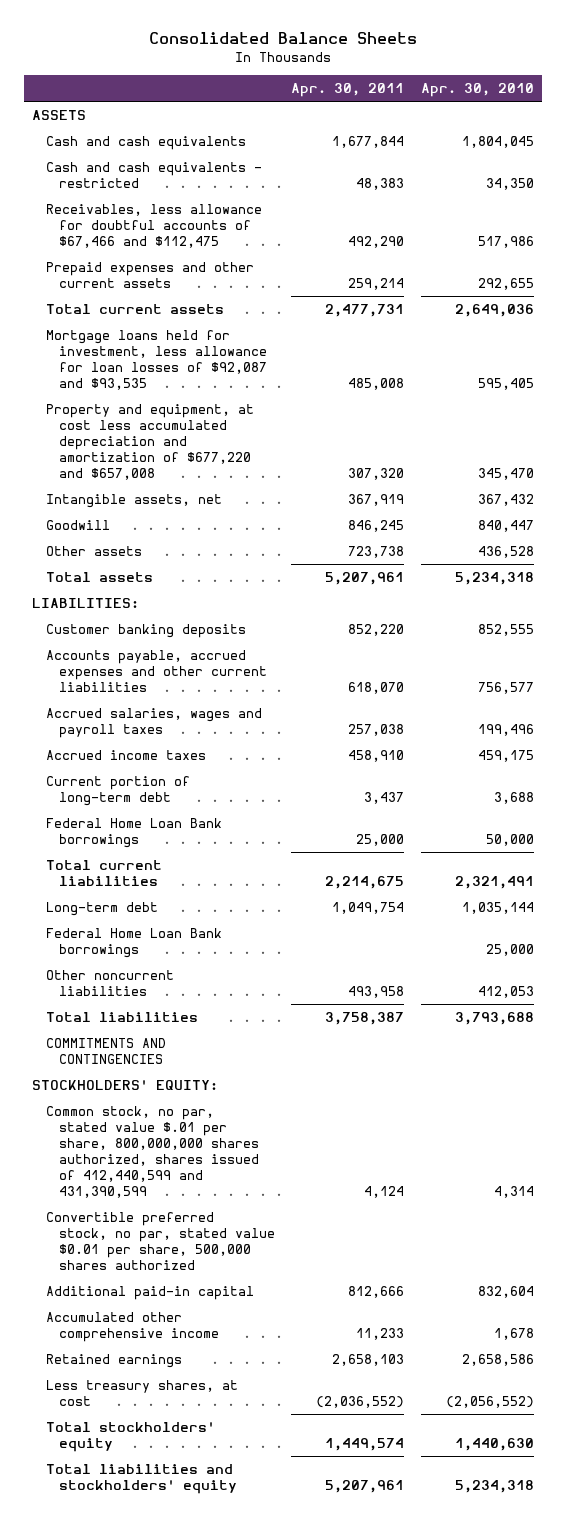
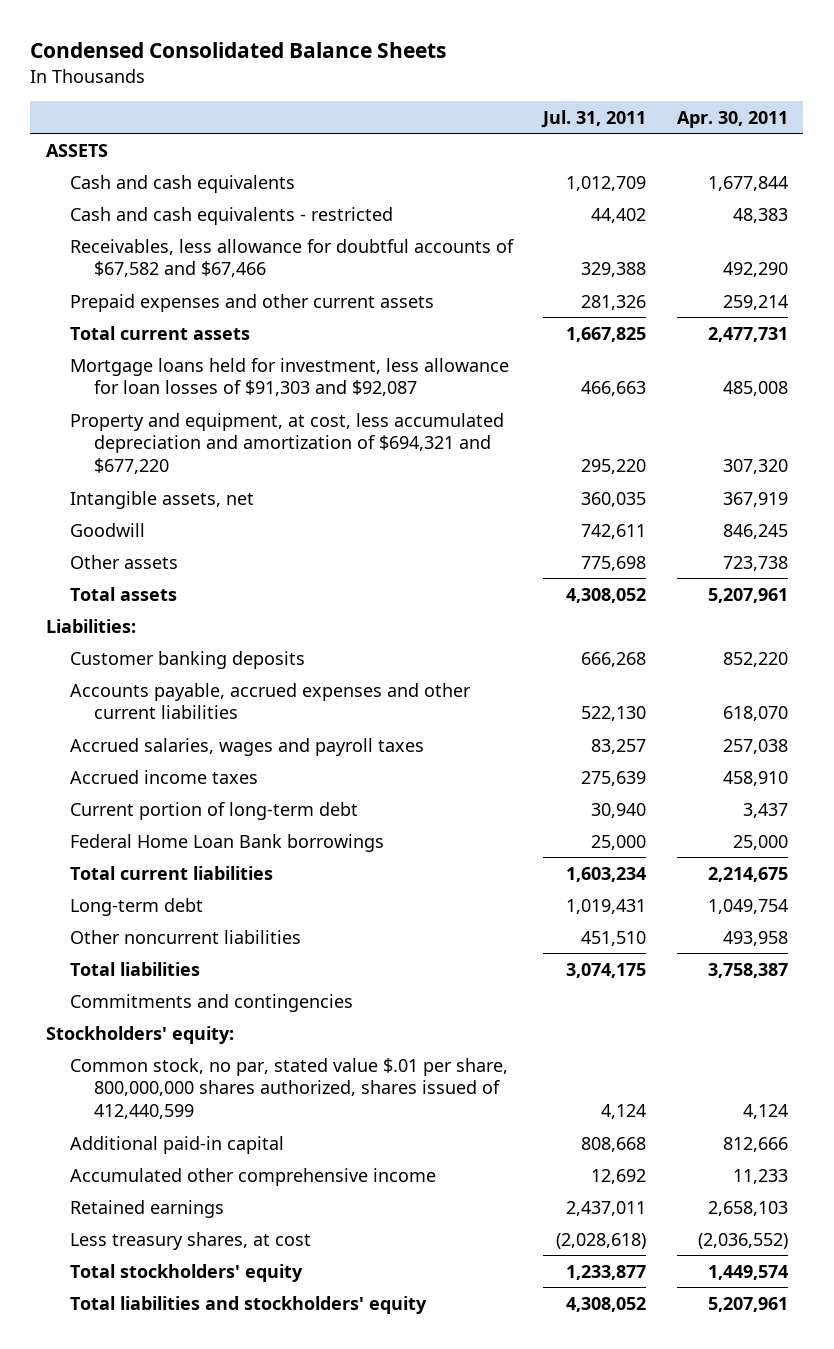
- Consolidated Balance Sheets
+ Condensed Consolidated Balance Sheets
- | Apr. 30, 2011 | Apr. 30, 2010
+ | Jul. 31, 2011 | Apr. 30, 2011
- Receivables, less allowance for doubtful accounts of $67,466 and $112,475 | 492,290 | 517,986
+ Receivables, less allowance for doubtful accounts of $67,582 and $67,466 | 329,388 | 492,290
- Mortgage loans held for investment, less allowance for loan losses of $92,087 and $93,535 | 485,008 | 595,405
- Property and equipment, at cost less accumulated depreciation and amortization of $677,220 and $657,008 | 307,320 | 345,470
+ Mortgage loans held for investment, less allowance for loan losses of $91,303 and $92,087 | 466,663 | 485,008
+ Property and equipment, at cost, less accumulated depreciation and amortization of $694,321 and $677,220 | 295,220 | 307,320
- LIABILITIES:
+ Liabilities:
- Federal Home Loan Bank borrowings | | 25,000
- COMMITMENTS AND CONTINGENCIES
- STOCKHOLDERS' EQUITY:
- Common stock, no par, stated value $.01 per share, 800,000,000 shares authorized, shares issued of 412,440,599 and 431,390,599 | 4,124 | 4,314
- Convertible preferred stock, no par, stated value $0.01 per share, 500,000 shares authorized
+ Commitments and contingencies
+ Stockholders' equity:
+ Common stock, no par, stated value $.01 per share, 800,000,000 shares authorized, shares issued of 412,440,599 | 4,124 | 4,124

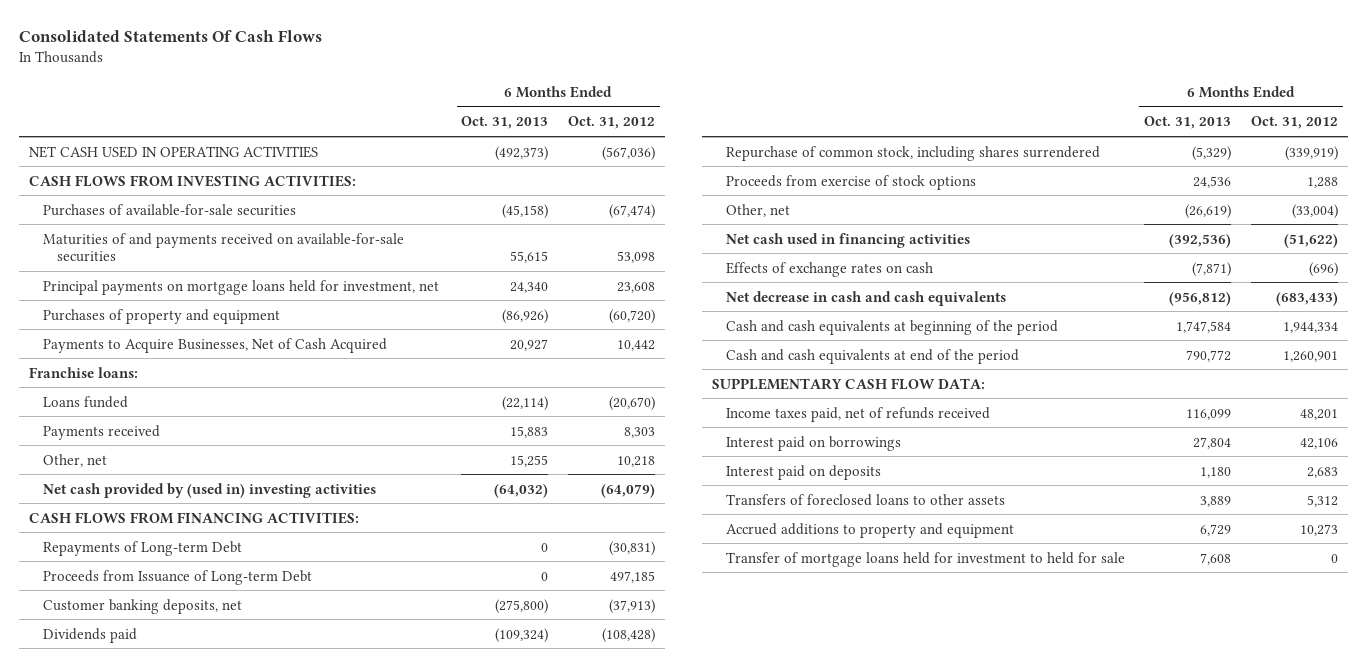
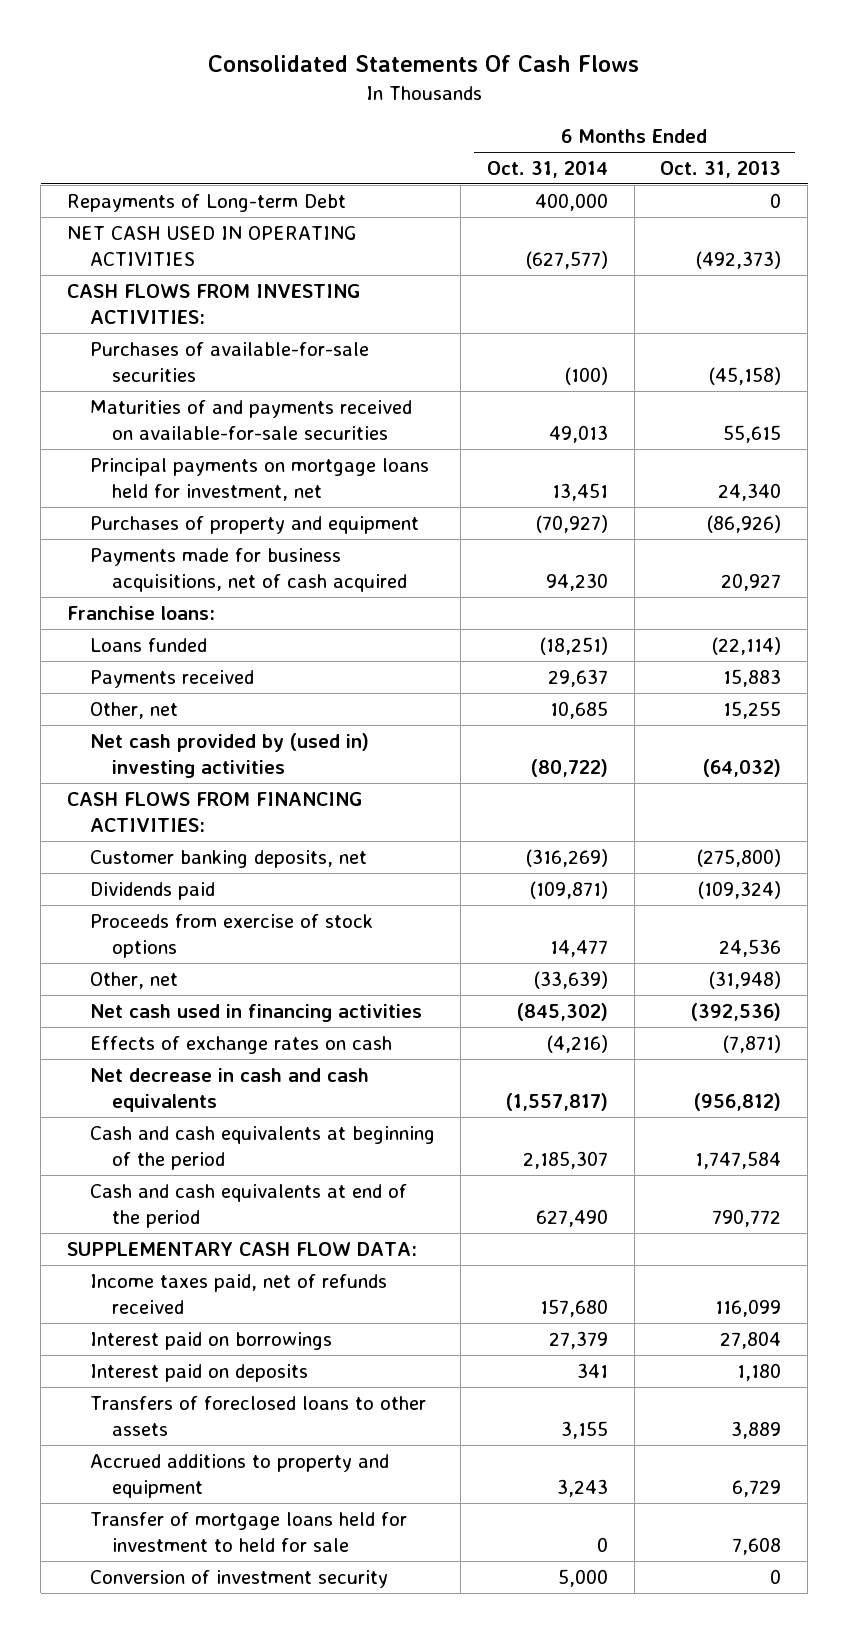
- | 6 Months Ended Oct. 31, 2013 | 6 Months Ended Oct. 31, 2012
+ | 6 Months Ended Oct. 31, 2014 | 6 Months Ended Oct. 31, 2013
moved up: Repayments of Long-term Debt | 400,000 | 0
- Payments to Acquire Businesses, Net of Cash Acquired | 20,927 | 10,442
+ Payments made for business acquisitions, net of cash acquired | 94,230 | 20,927
- Proceeds from Issuance of Long-term Debt | 0 | 497,185
- Repurchase of common stock, including shares surrendered | (5,329) | (339,919)
- Other, net | (26,619) | (33,004)
+ Other, net | (33,639) | (31,948)
+ Conversion of investment security | 5,000 | 0

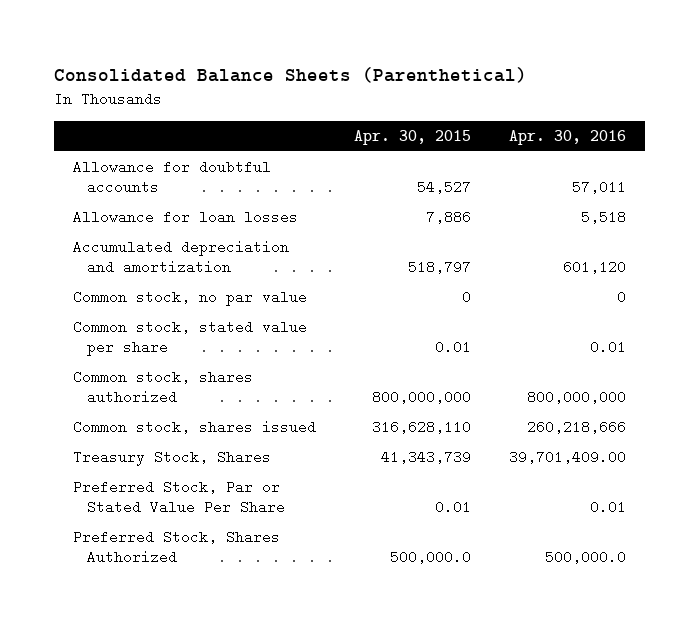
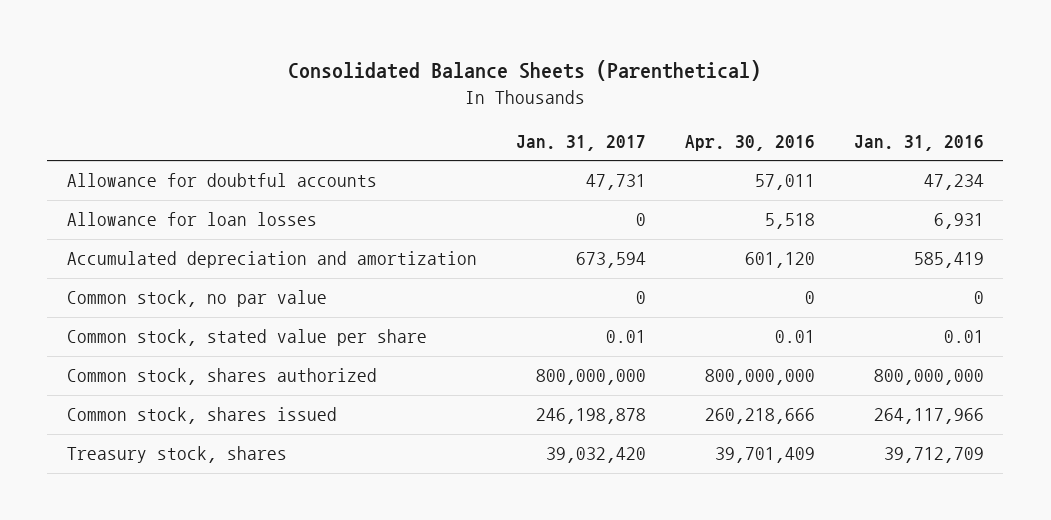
- | Apr. 30, 2015 | Apr. 30, 2016
+ | Jan. 31, 2017 | Apr. 30, 2016 | Jan. 31, 2016
- Treasury Stock, Shares | 41,343,739 | 39,701,409.00
- Preferred Stock, Par or Stated Value Per Share | 0.01 | 0.01
- Preferred Stock, Shares Authorized | 500,000.0 | 500,000.0
+ Treasury stock, shares | 39,032,420 | 39,701,409 | 39,712,709

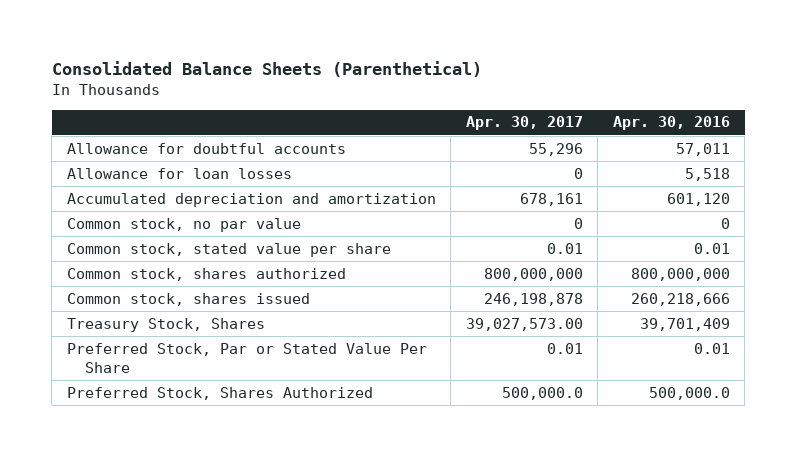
- | Jan. 31, 2017 | Apr. 30, 2016 | Jan. 31, 2016
+ | Apr. 30, 2017 | Apr. 30, 2016
- Treasury stock, shares | 39,032,420 | 39,701,409 | 39,712,709
+ Treasury Stock, Shares | 39,027,573.00 | 39,701,409
+ Preferred Stock, Par or Stated Value Per Share | 0.01 | 0.01
+ Preferred Stock, Shares Authorized | 500,000.0 | 500,000.0

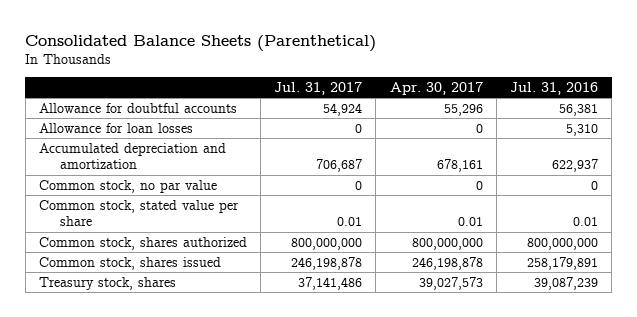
- | Apr. 30, 2017 | Apr. 30, 2016
+ | Jul. 31, 2017 | Apr. 30, 2017 | Jul. 31, 2016
- Treasury Stock, Shares | 39,027,573.00 | 39,701,409
- Preferred Stock, Par or Stated Value Per Share | 0.01 | 0.01
- Preferred Stock, Shares Authorized | 500,000.0 | 500,000.0
+ Treasury stock, shares | 37,141,486 | 39,027,573 | 39,087,239

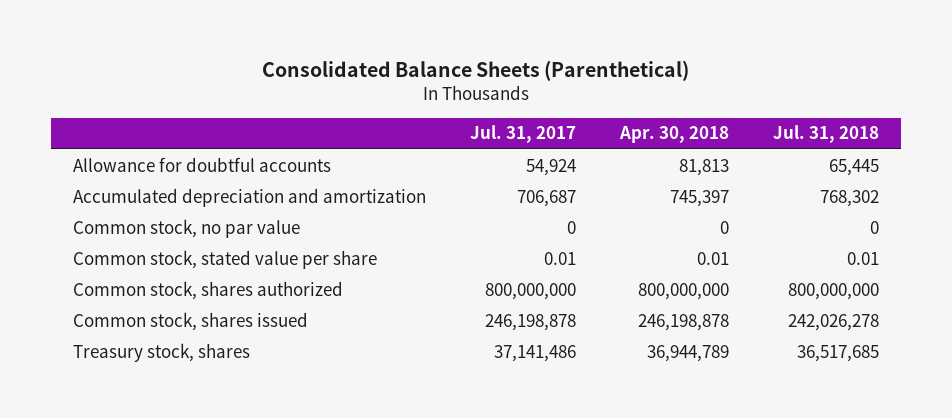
- | Jul. 31, 2017 | Apr. 30, 2017 | Jul. 31, 2016
+ | Jul. 31, 2017 | Apr. 30, 2018 | Jul. 31, 2018
- Allowance for loan losses | 0 | 0 | 5,310

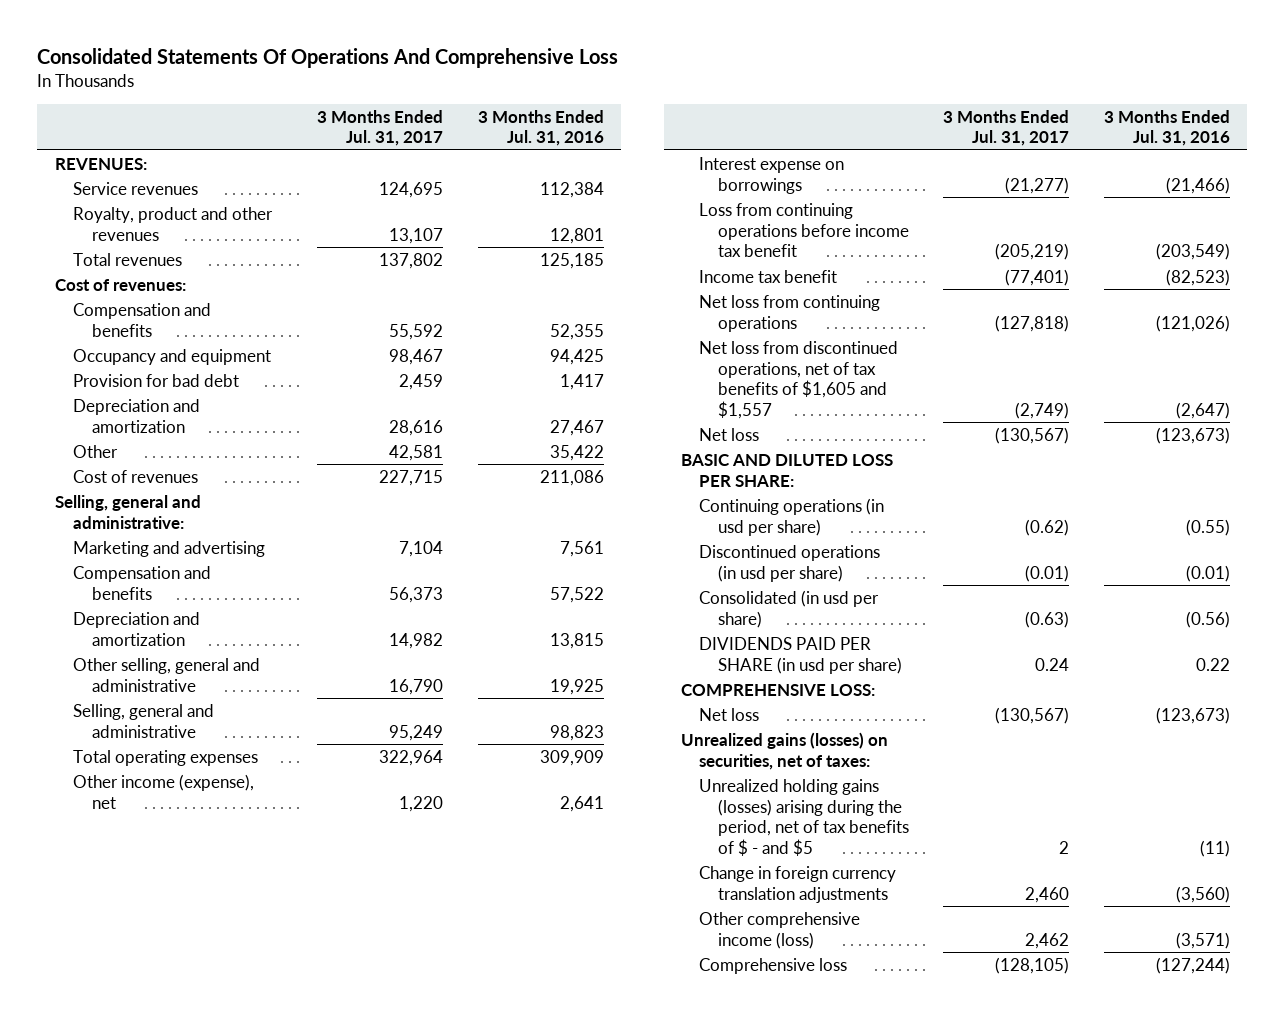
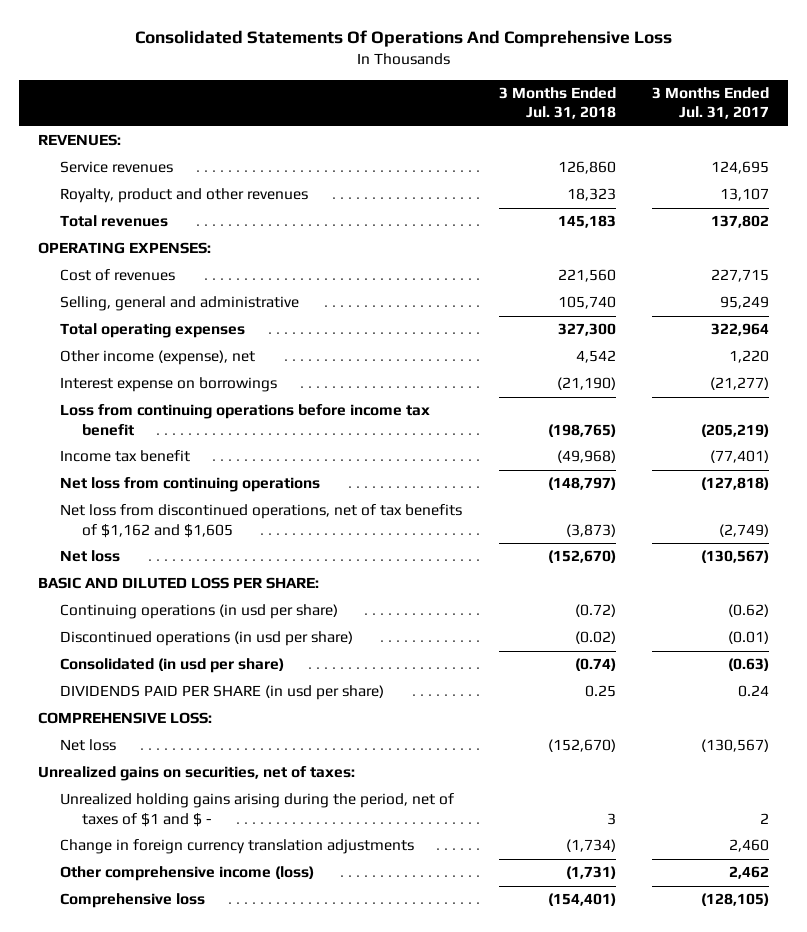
- | 3 Months Ended Jul. 31, 2017 | 3 Months Ended Jul. 31, 2016
+ | 3 Months Ended Jul. 31, 2018 | 3 Months Ended Jul. 31, 2017
- Cost of revenues:
- Compensation and benefits | 55,592 | 52,355
- Occupancy and equipment | 98,467 | 94,425
- Provision for bad debt | 2,459 | 1,417
- Depreciation and amortization | 28,616 | 27,467
- Other | 42,581 | 35,422
+ OPERATING EXPENSES:
- Selling, general and administrative:
- Marketing and advertising | 7,104 | 7,561
- Compensation and benefits | 56,373 | 57,522
- Depreciation and amortization | 14,982 | 13,815
- Other selling, general and administrative | 16,790 | 19,925
- Net loss from discontinued operations, net of tax benefits of $1,605 and $1,557 | (2,749) | (2,647)
+ Net loss from discontinued operations, net of tax benefits of $1,162 and $1,605 | (3,873) | (2,749)
- Unrealized gains (losses) on securities, net of taxes:
- Unrealized holding gains (losses) arising during the period, net of tax benefits of $ - and $5 | 2 | (11)
+ Unrealized gains on securities, net of taxes:
+ Unrealized holding gains arising during the period, net of taxes of $1 and $ - | 3 | 2

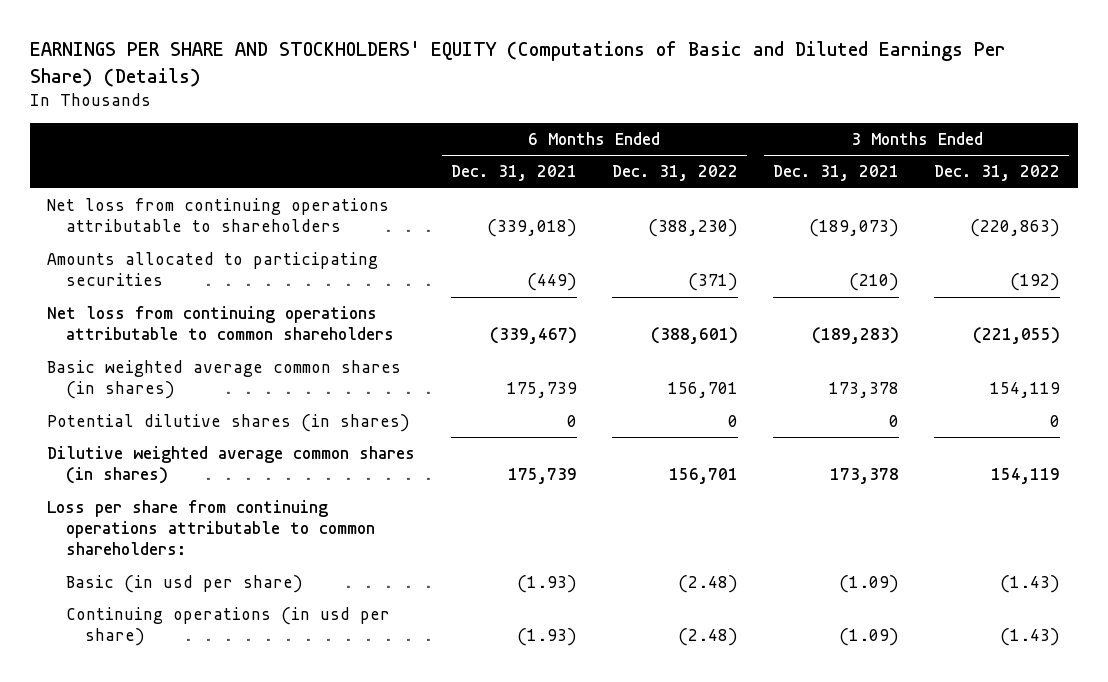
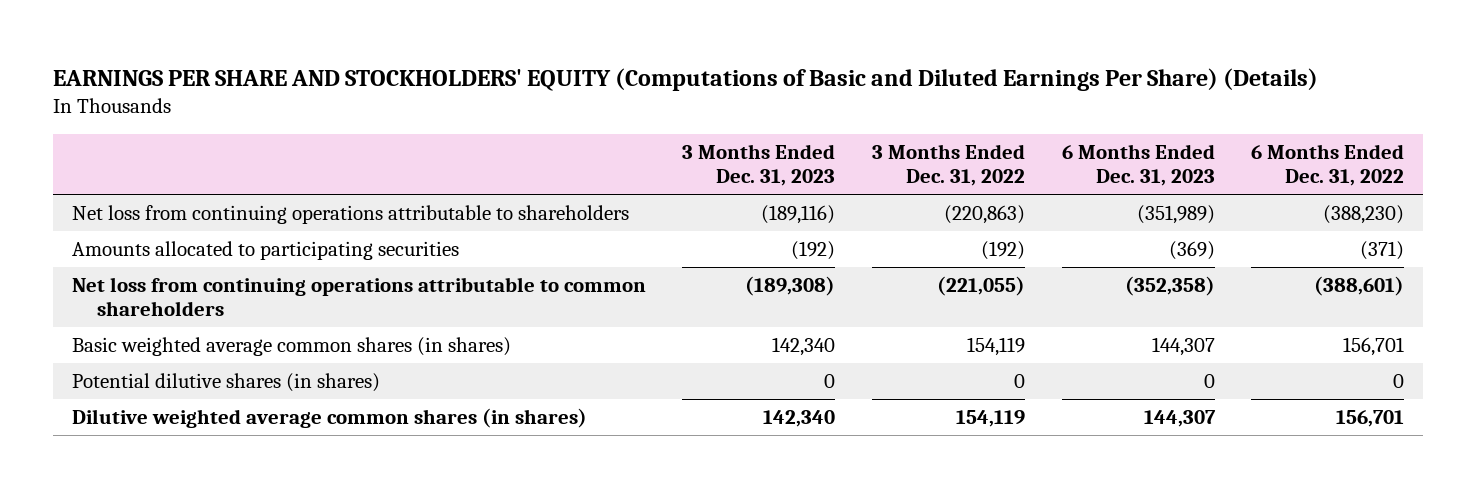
- | 6 Months Ended Dec. 31, 2021 | 6 Months Ended Dec. 31, 2022 | 3 Months Ended Dec. 31, 2021 | 3 Months Ended Dec. 31, 2022
+ | 3 Months Ended Dec. 31, 2023 | 3 Months Ended Dec. 31, 2022 | 6 Months Ended Dec. 31, 2023 | 6 Months Ended Dec. 31, 2022
- Loss per share from continuing operations attributable to common shareholders:
- Basic (in usd per share) | (1.93) | (2.48) | (1.09) | (1.43)
- Continuing operations (in usd per share) | (1.93) | (2.48) | (1.09) | (1.43)

